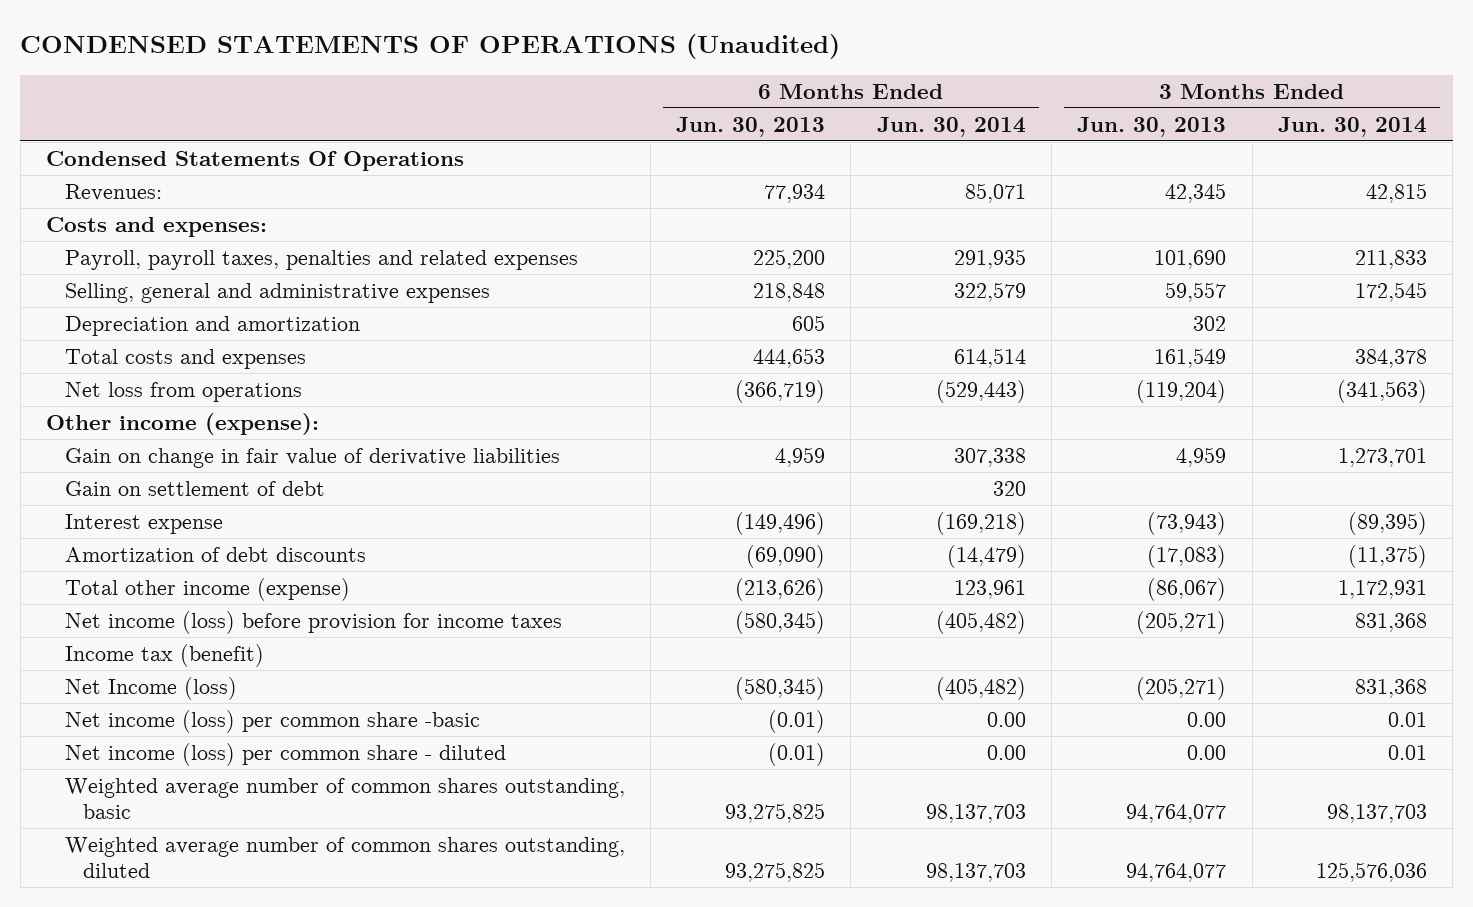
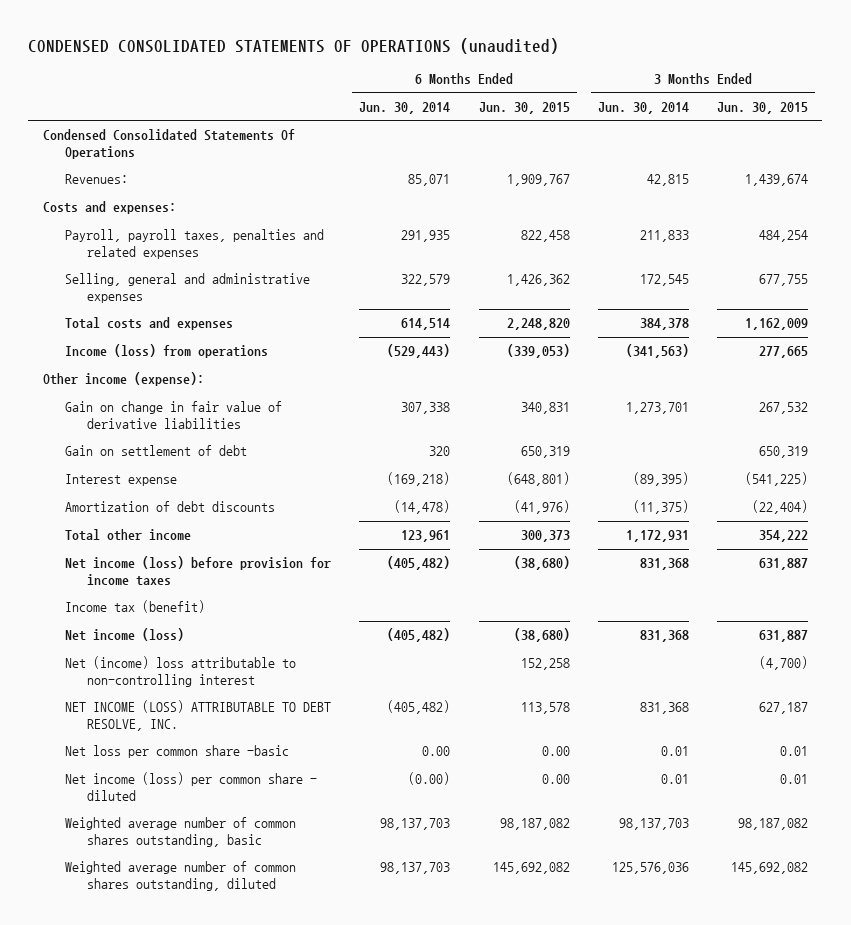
- CONDENSED STATEMENTS OF OPERATIONS (Unaudited)
+ CONDENSED CONSOLIDATED STATEMENTS OF OPERATIONS (unaudited)
- | 6 Months Ended Jun. 30, 2013 | 6 Months Ended Jun. 30, 2014 | 3 Months Ended Jun. 30, 2013 | 3 Months Ended Jun. 30, 2014
+ | 6 Months Ended Jun. 30, 2014 | 6 Months Ended Jun. 30, 2015 | 3 Months Ended Jun. 30, 2014 | 3 Months Ended Jun. 30, 2015
- Condensed Statements Of Operations
+ Condensed Consolidated Statements Of Operations
- Depreciation and amortization | 605 | | 302 |
- Net loss from operations | (366,719) | (529,443) | (119,204) | (341,563)
+ Income (loss) from operations | (529,443) | (339,053) | (341,563) | 277,665
- Amortization of debt discounts | (69,090) | (14,479) | (17,083) | (11,375)
- Total other income (expense) | (213,626) | 123,961 | (86,067) | 1,172,931
+ Amortization of debt discounts | (14,478) | (41,976) | (11,375) | (22,404)
+ Total other income | 123,961 | 300,373 | 1,172,931 | 354,222
- Net Income (loss) | (580,345) | (405,482) | (205,271) | 831,368
- Net income (loss) per common share -basic | (0.01) | 0.00 | 0.00 | 0.01
- Net income (loss) per common share - diluted | (0.01) | 0.00 | 0.00 | 0.01
+ Net income (loss) | (405,482) | (38,680) | 831,368 | 631,887
+ Net (income) loss attributable to non-controlling interest | | 152,258 | | (4,700)
+ NET INCOME (LOSS) ATTRIBUTABLE TO DEBT RESOLVE, INC. | (405,482) | 113,578 | 831,368 | 627,187
+ Net loss per common share -basic | 0.00 | 0.00 | 0.01 | 0.01
+ Net income (loss) per common share - diluted | (0.00) | 0.00 | 0.01 | 0.01

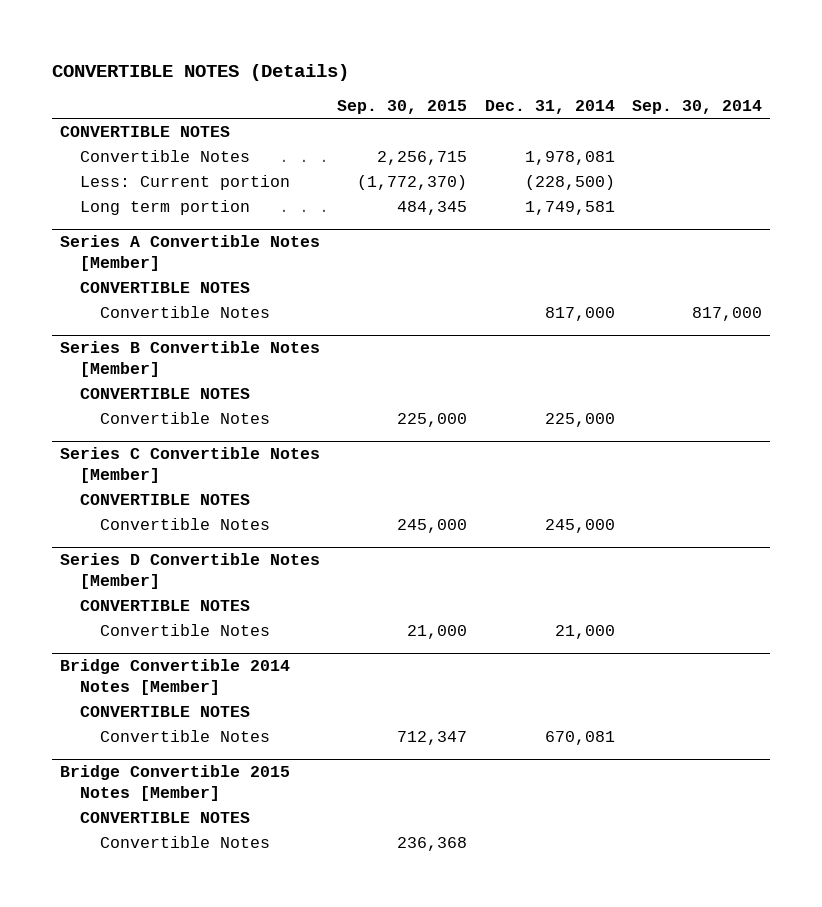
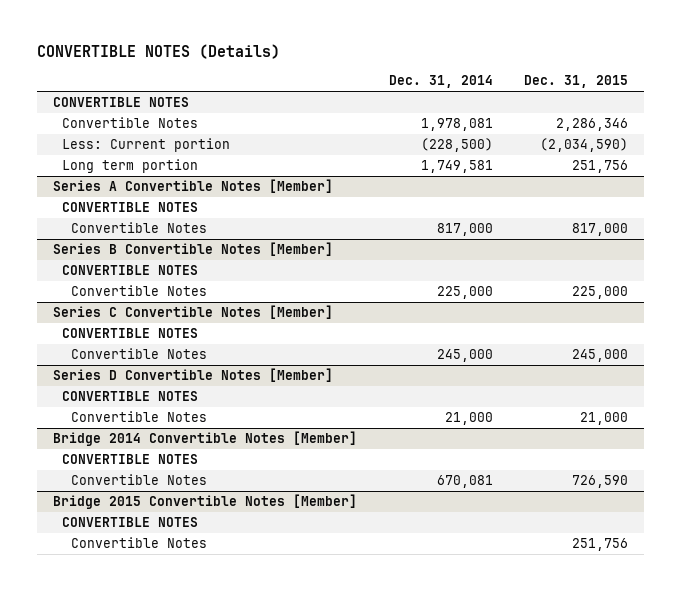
- | Sep. 30, 2015 | Dec. 31, 2014 | Sep. 30, 2014
+ | Dec. 31, 2014 | Dec. 31, 2015
- Bridge Convertible 2014 Notes [Member]
+ Bridge 2014 Convertible Notes [Member]
- Bridge Convertible 2015 Notes [Member]
+ Bridge 2015 Convertible Notes [Member]

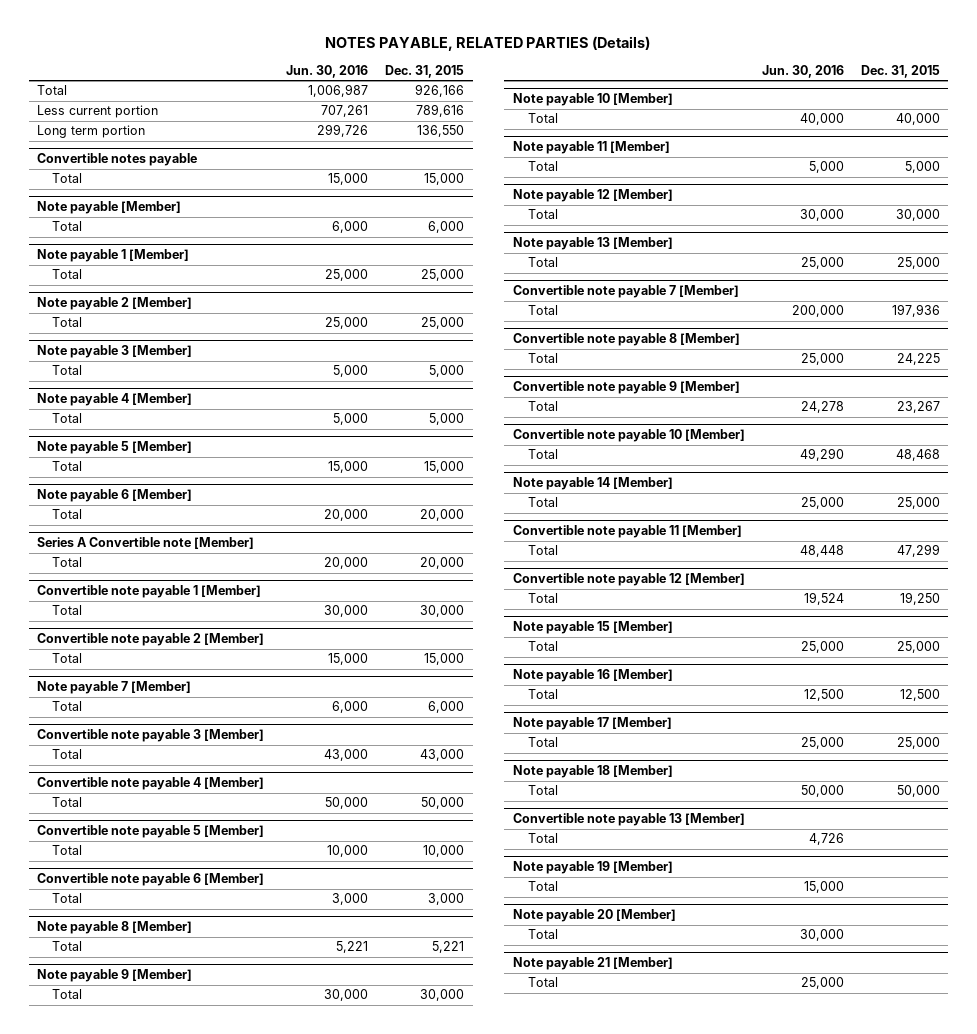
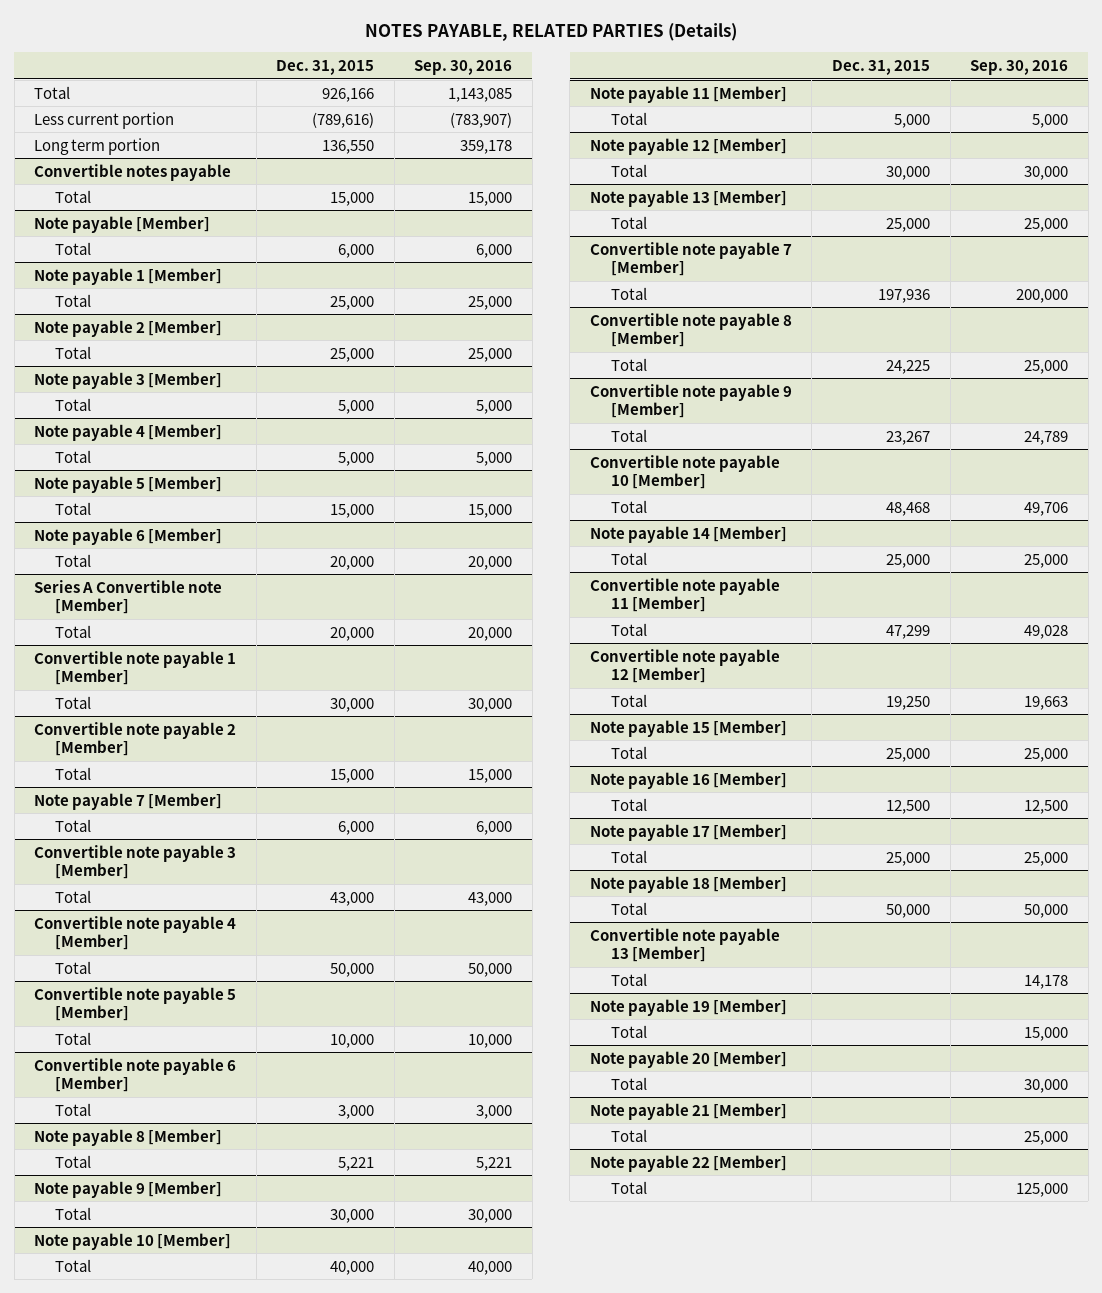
- | Jun. 30, 2016 | Dec. 31, 2015
+ | Dec. 31, 2015 | Sep. 30, 2016
- Less current portion | 707,261 | 789,616
+ Less current portion | (789,616) | (783,907)
+ Note payable 22 [Member]
+ Total | | 125,000

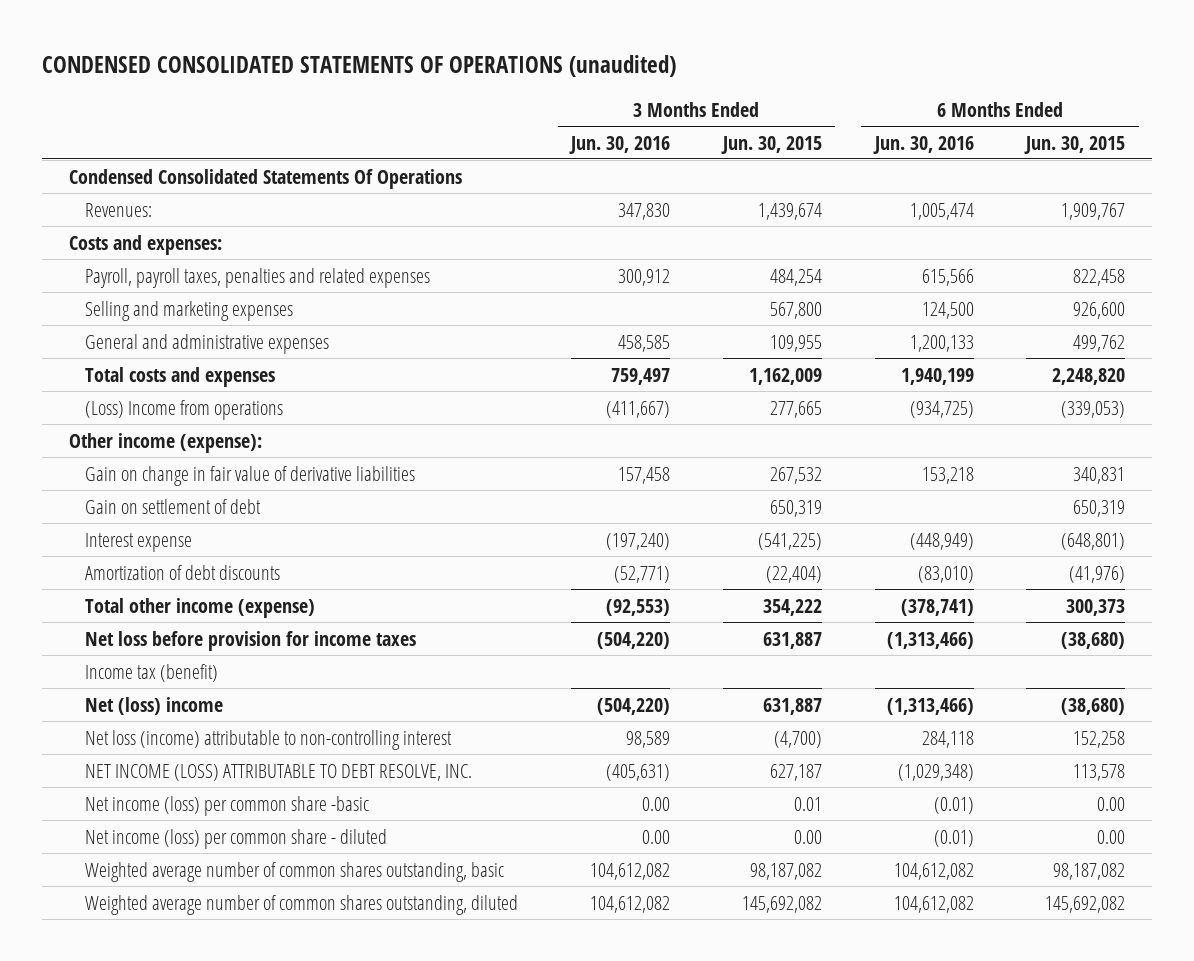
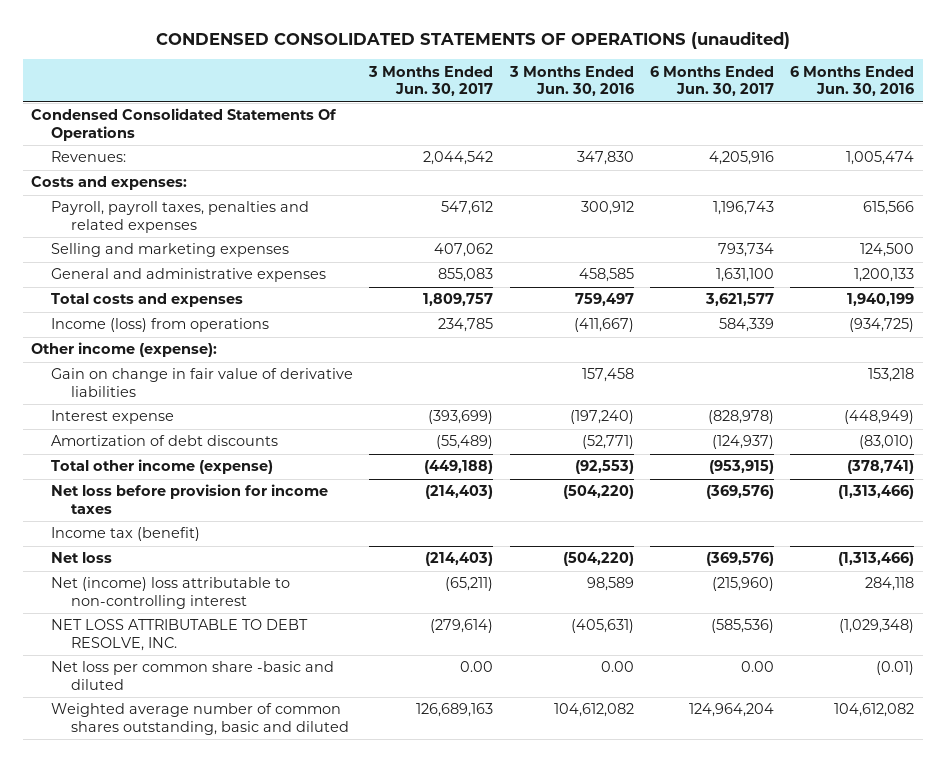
- | 3 Months Ended Jun. 30, 2016 | 3 Months Ended Jun. 30, 2015 | 6 Months Ended Jun. 30, 2016 | 6 Months Ended Jun. 30, 2015
+ | 3 Months Ended Jun. 30, 2017 | 3 Months Ended Jun. 30, 2016 | 6 Months Ended Jun. 30, 2017 | 6 Months Ended Jun. 30, 2016
- (Loss) Income from operations | (411,667) | 277,665 | (934,725) | (339,053)
+ Income (loss) from operations | 234,785 | (411,667) | 584,339 | (934,725)
- Gain on settlement of debt | | 650,319 | | 650,319
- Net (loss) income | (504,220) | 631,887 | (1,313,466) | (38,680)
- Net loss (income) attributable to non-controlling interest | 98,589 | (4,700) | 284,118 | 152,258
- NET INCOME (LOSS) ATTRIBUTABLE TO DEBT RESOLVE, INC. | (405,631) | 627,187 | (1,029,348) | 113,578
- Net income (loss) per common share -basic | 0.00 | 0.01 | (0.01) | 0.00
- Net income (loss) per common share - diluted | 0.00 | 0.00 | (0.01) | 0.00
- Weighted average number of common shares outstanding, basic | 104,612,082 | 98,187,082 | 104,612,082 | 98,187,082
- Weighted average number of common shares outstanding, diluted | 104,612,082 | 145,692,082 | 104,612,082 | 145,692,082
+ Net loss | (214,403) | (504,220) | (369,576) | (1,313,466)
+ Net (income) loss attributable to non-controlling interest | (65,211) | 98,589 | (215,960) | 284,118
+ NET LOSS ATTRIBUTABLE TO DEBT RESOLVE, INC. | (279,614) | (405,631) | (585,536) | (1,029,348)
+ Net loss per common share -basic and diluted | 0.00 | 0.00 | 0.00 | (0.01)
+ Weighted average number of common shares outstanding, basic and diluted | 126,689,163 | 104,612,082 | 124,964,204 | 104,612,082

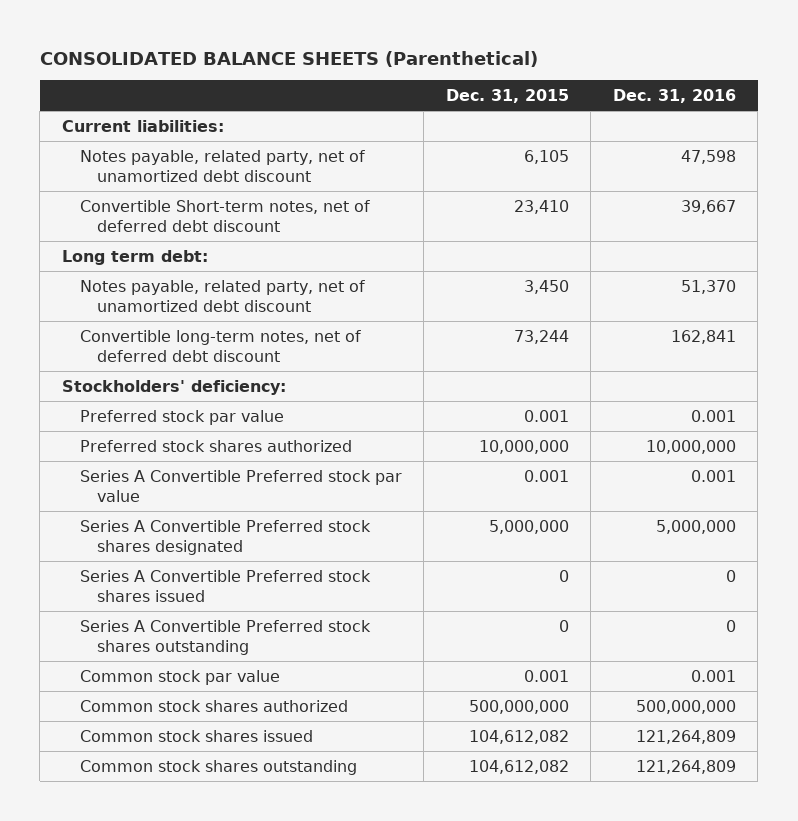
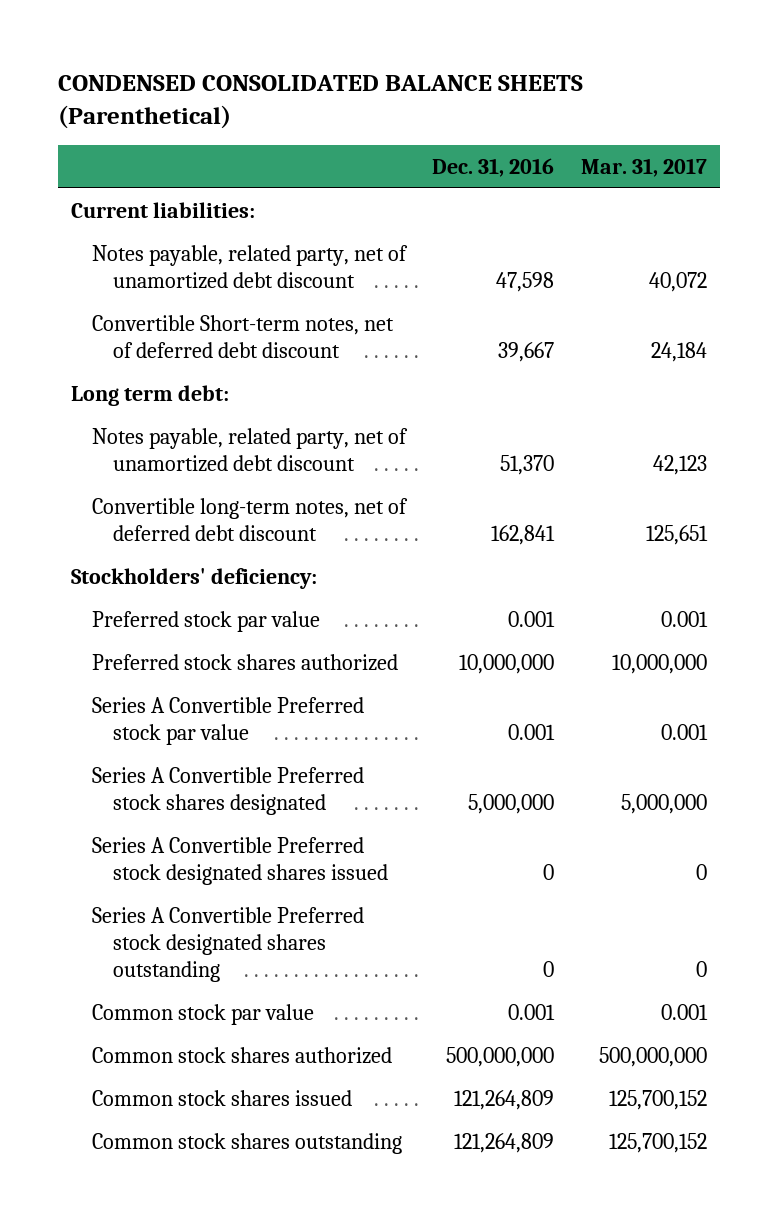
- CONSOLIDATED BALANCE SHEETS (Parenthetical)
+ CONDENSED CONSOLIDATED BALANCE SHEETS (Parenthetical)
- | Dec. 31, 2015 | Dec. 31, 2016
+ | Dec. 31, 2016 | Mar. 31, 2017
- Series A Convertible Preferred stock shares issued | 0 | 0
- Series A Convertible Preferred stock shares outstanding | 0 | 0
+ Series A Convertible Preferred stock designated shares issued | 0 | 0
+ Series A Convertible Preferred stock designated shares outstanding | 0 | 0

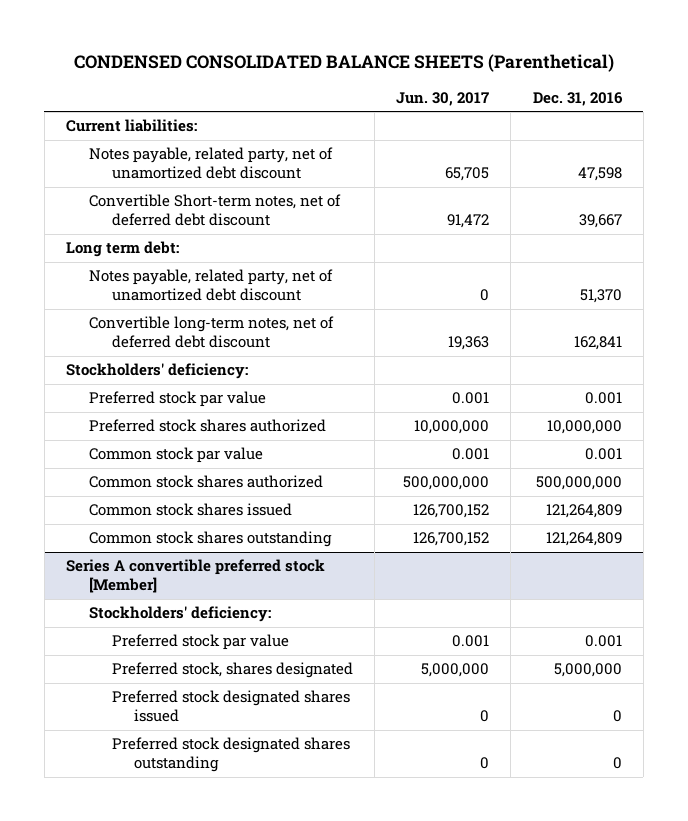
- | Dec. 31, 2016 | Mar. 31, 2017
+ | Jun. 30, 2017 | Dec. 31, 2016
- Series A Convertible Preferred stock par value | 0.001 | 0.001
- Series A Convertible Preferred stock shares designated | 5,000,000 | 5,000,000
- Series A Convertible Preferred stock designated shares issued | 0 | 0
- Series A Convertible Preferred stock designated shares outstanding | 0 | 0
+ Series A convertible preferred stock [Member]
+ Stockholders' deficiency:
+ Preferred stock par value | 0.001 | 0.001
+ Preferred stock, shares designated | 5,000,000 | 5,000,000
+ Preferred stock designated shares issued | 0 | 0
+ Preferred stock designated shares outstanding | 0 | 0

